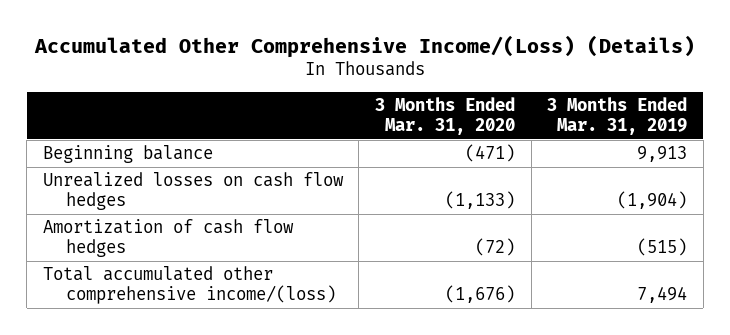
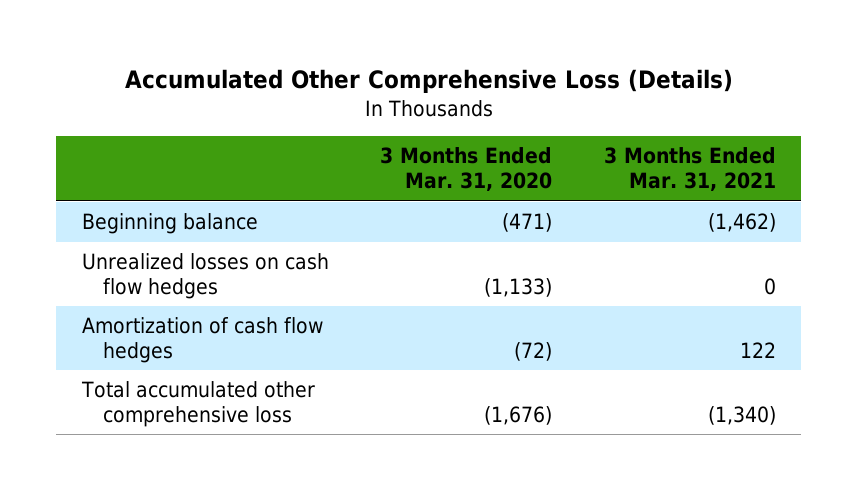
- Accumulated Other Comprehensive Income/(Loss) (Details)
+ Accumulated Other Comprehensive Loss (Details)
- | 3 Months Ended Mar. 31, 2020 | 3 Months Ended Mar. 31, 2019
+ | 3 Months Ended Mar. 31, 2020 | 3 Months Ended Mar. 31, 2021
- Total accumulated other comprehensive income/(loss) | (1,676) | 7,494
+ Total accumulated other comprehensive loss | (1,676) | (1,340)

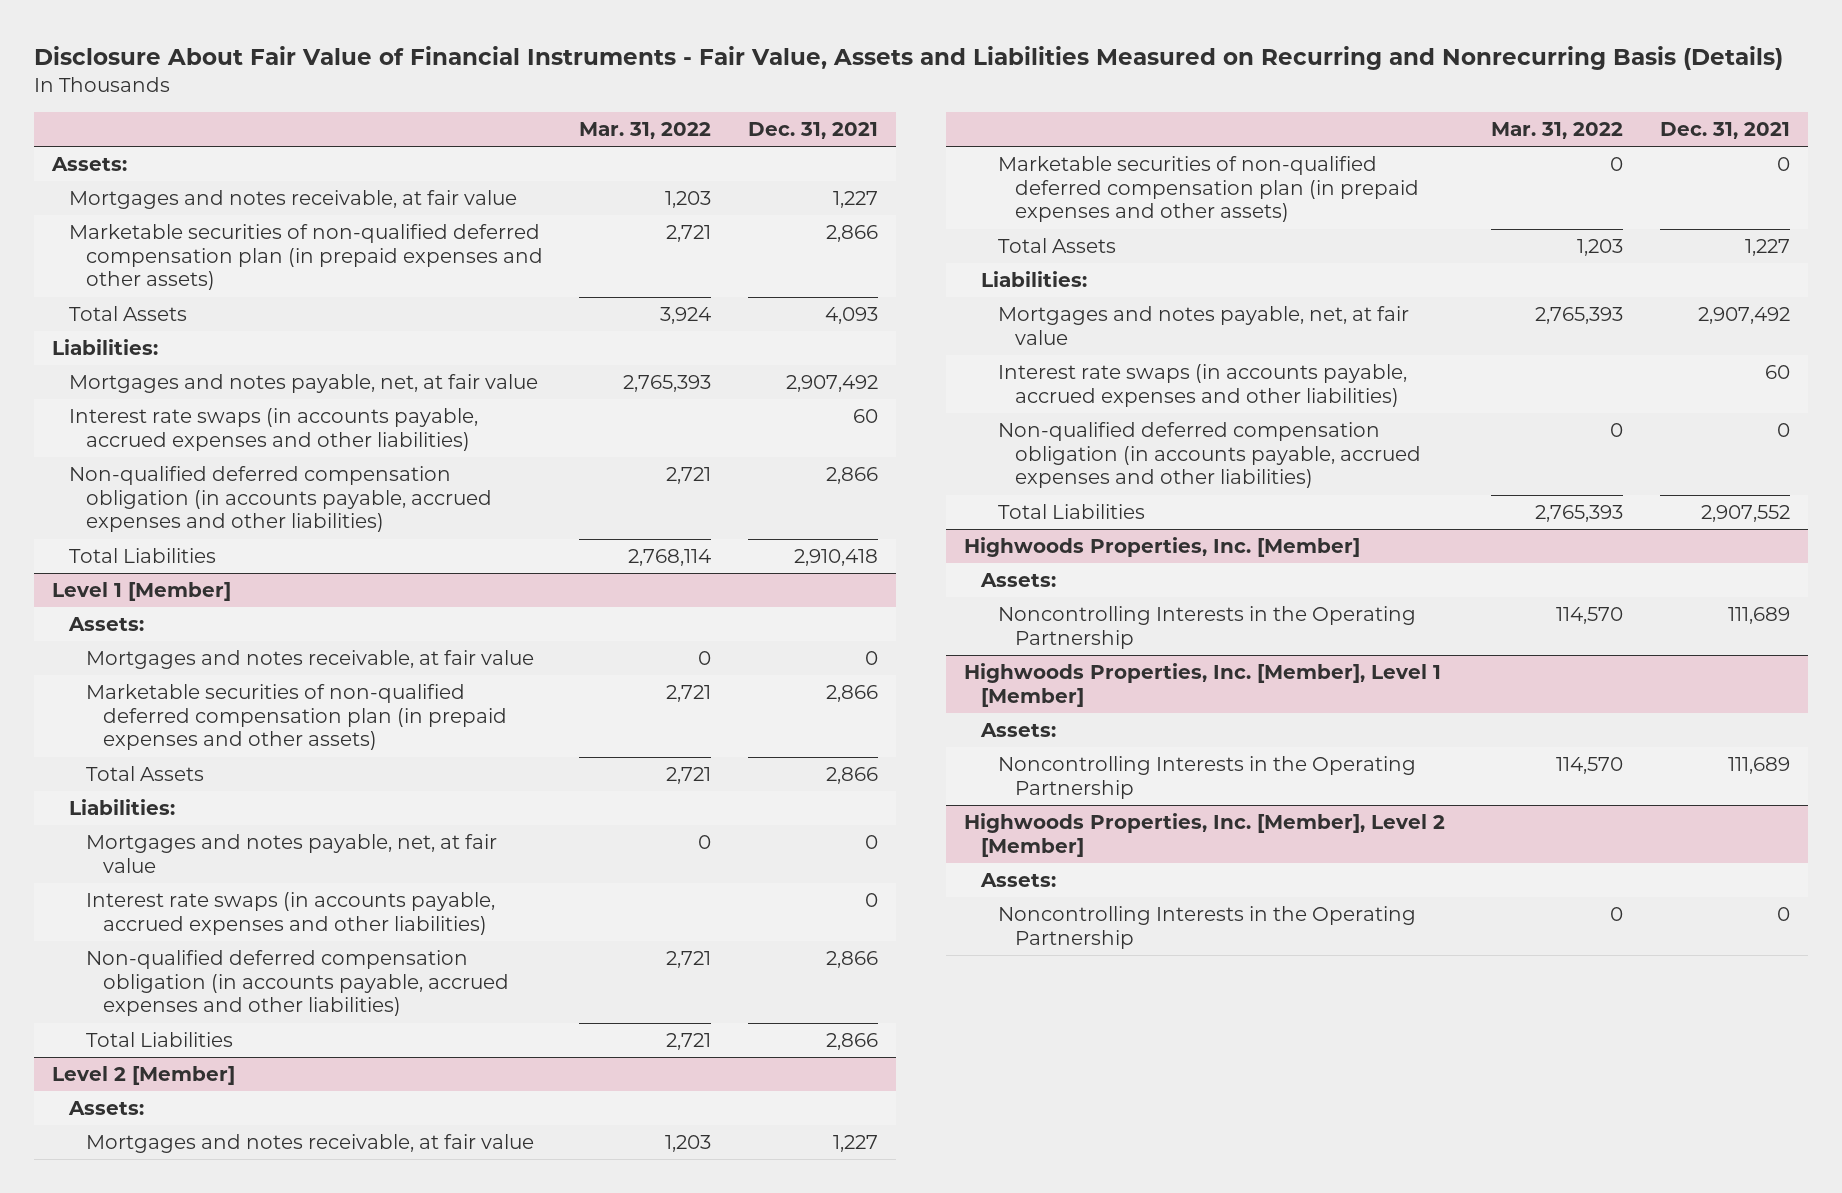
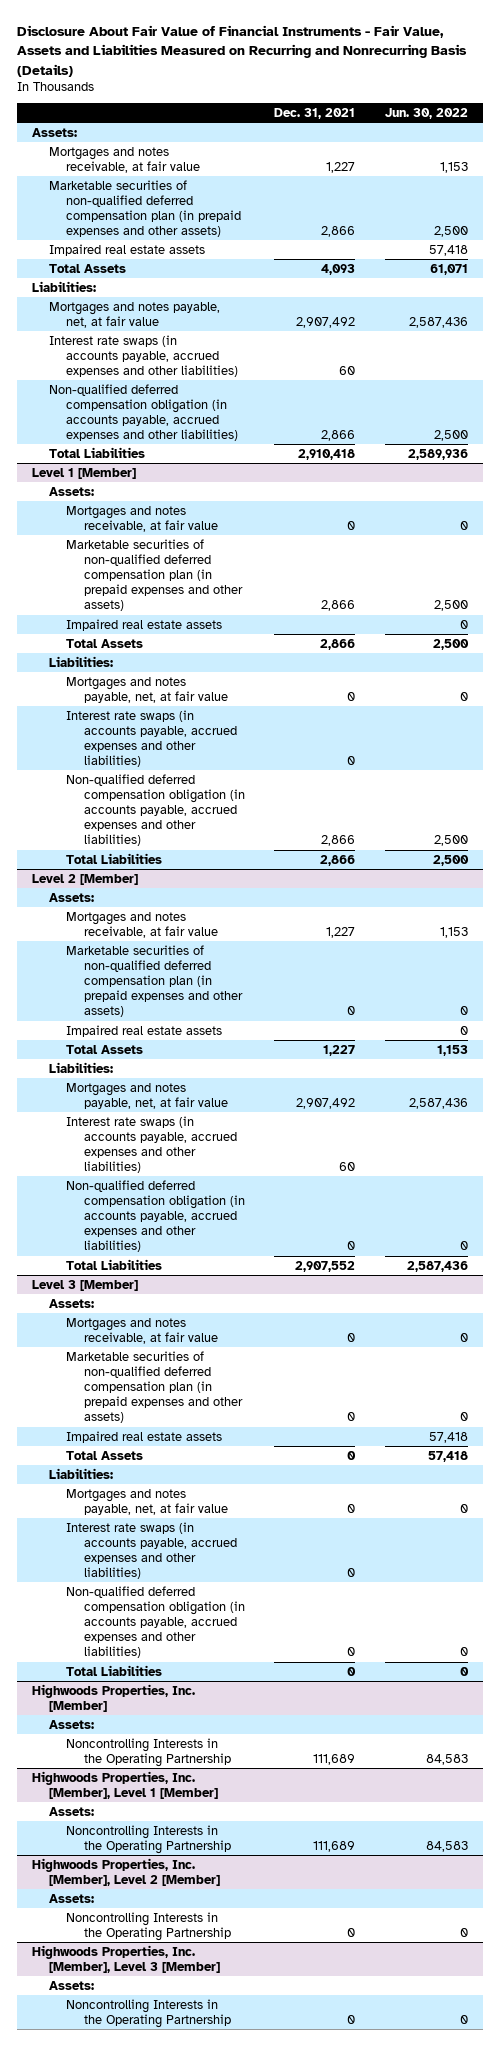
- | Mar. 31, 2022 | Dec. 31, 2021
+ | Dec. 31, 2021 | Jun. 30, 2022
+ Impaired real estate assets | | 57,418
@ Level 1 [Member]
+ Impaired real estate assets | | 0
@ Level 2 [Member]
+ Impaired real estate assets | | 0
+ Level 3 [Member]
+ Assets:
+ Mortgages and notes receivable, at fair value | 0 | 0
+ Marketable securities of non-qualified deferred compensation plan (in prepaid expenses and other assets) | 0 | 0
+ Impaired real estate assets | | 57,418
+ Total Assets | 0 | 57,418
+ Liabilities:
+ Mortgages and notes payable, net, at fair value | 0 | 0
+ Interest rate swaps (in accounts payable, accrued expenses and other liabilities) | 0 |
+ Non-qualified deferred compensation obligation (in accounts payable, accrued expenses and other liabilities) | 0 | 0
+ Total Liabilities | 0 | 0
+ Highwoods Properties, Inc. [Member], Level 3 [Member]
+ Assets:
+ Noncontrolling Interests in the Operating Partnership | 0 | 0

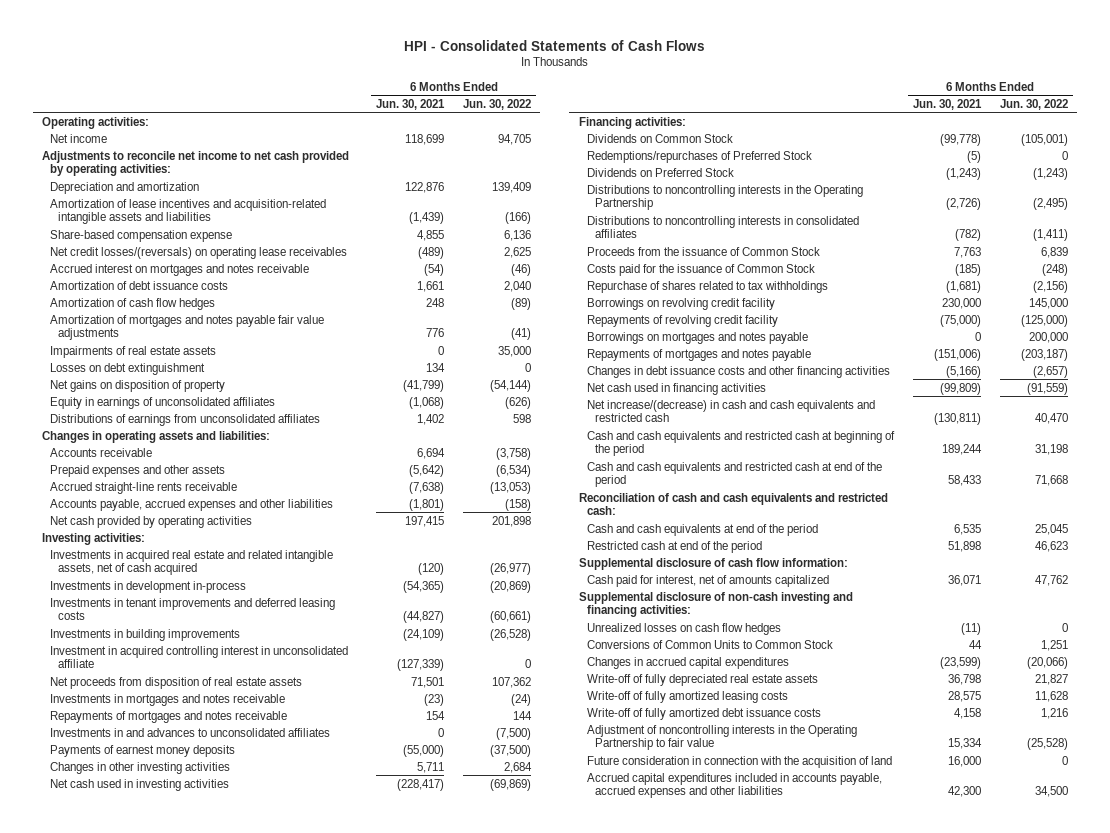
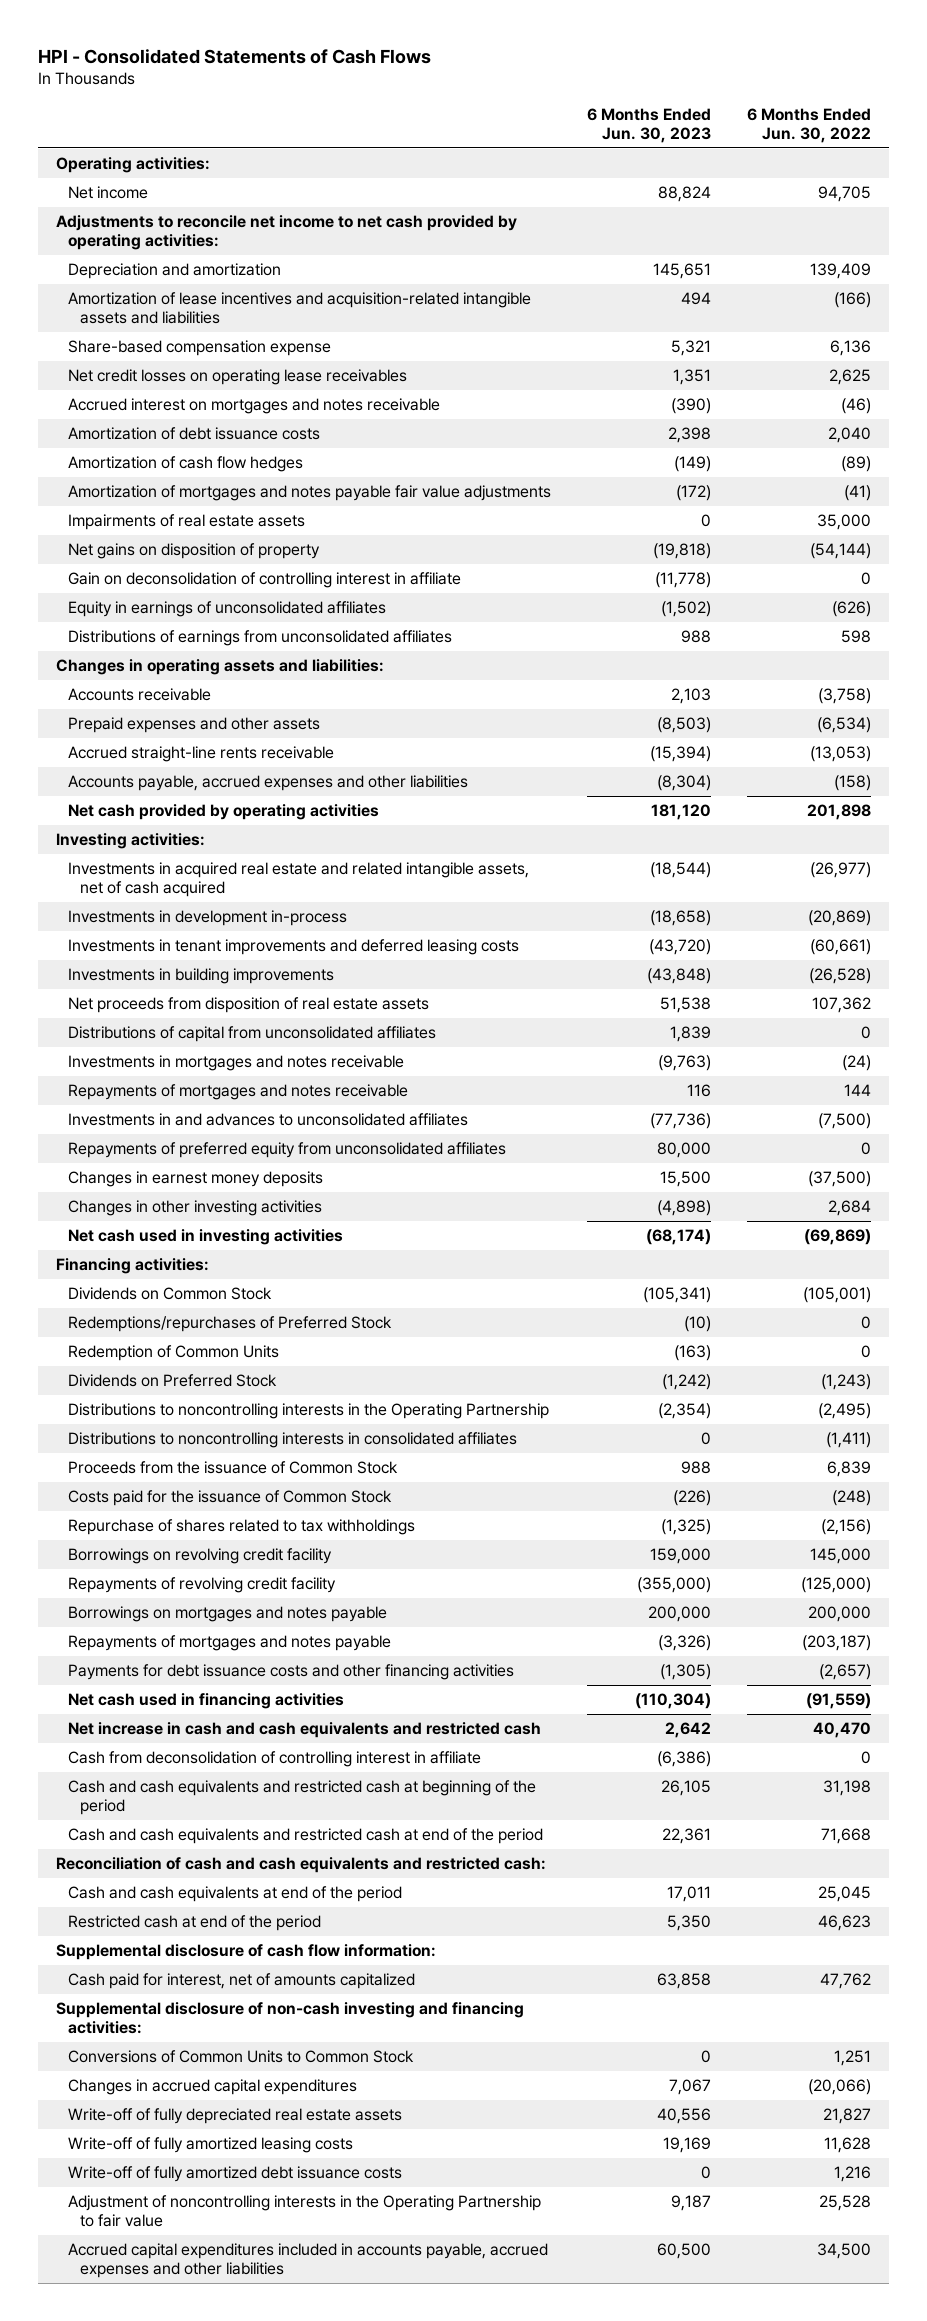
- | 6 Months Ended Jun. 30, 2021 | 6 Months Ended Jun. 30, 2022
+ | 6 Months Ended Jun. 30, 2023 | 6 Months Ended Jun. 30, 2022
- Net credit losses/(reversals) on operating lease receivables | (489) | 2,625
+ Net credit losses on operating lease receivables | 1,351 | 2,625
- Losses on debt extinguishment | 134 | 0
+ Gain on deconsolidation of controlling interest in affiliate | (11,778) | 0
- Investment in acquired controlling interest in unconsolidated affiliate | (127,339) | 0
+ Distributions of capital from unconsolidated affiliates | 1,839 | 0
- Payments of earnest money deposits | (55,000) | (37,500)
+ Repayments of preferred equity from unconsolidated affiliates | 80,000 | 0
+ Changes in earnest money deposits | 15,500 | (37,500)
+ Redemption of Common Units | (163) | 0
- Changes in debt issuance costs and other financing activities | (5,166) | (2,657)
+ Payments for debt issuance costs and other financing activities | (1,305) | (2,657)
- Net increase/(decrease) in cash and cash equivalents and restricted cash | (130,811) | 40,470
+ Net increase in cash and cash equivalents and restricted cash | 2,642 | 40,470
+ Cash from deconsolidation of controlling interest in affiliate | (6,386) | 0
- Unrealized losses on cash flow hedges | (11) | 0
- Adjustment of noncontrolling interests in the Operating Partnership to fair value | 15,334 | (25,528)
- Future consideration in connection with the acquisition of land | 16,000 | 0
+ Adjustment of noncontrolling interests in the Operating Partnership to fair value | 9,187 | 25,528

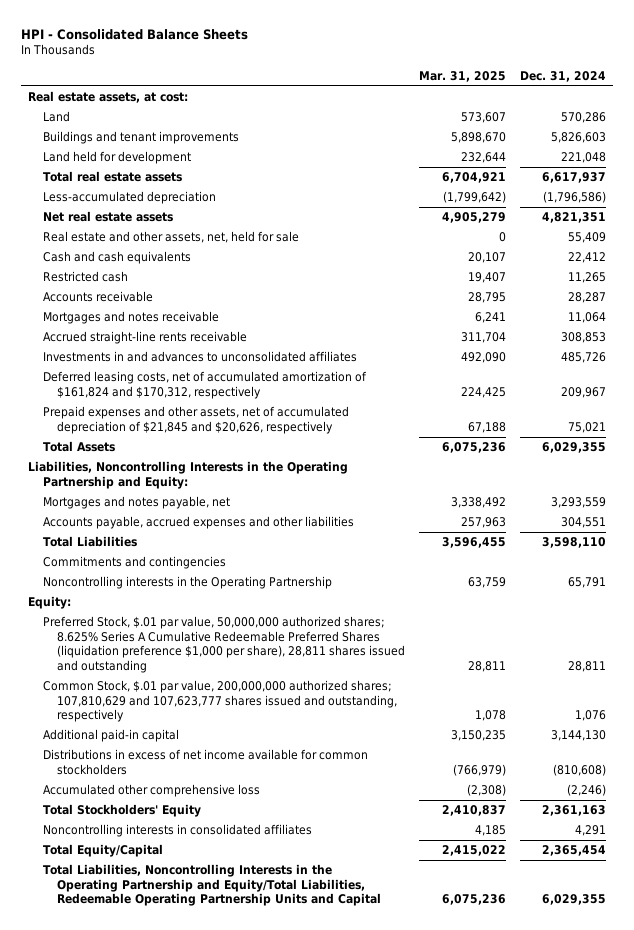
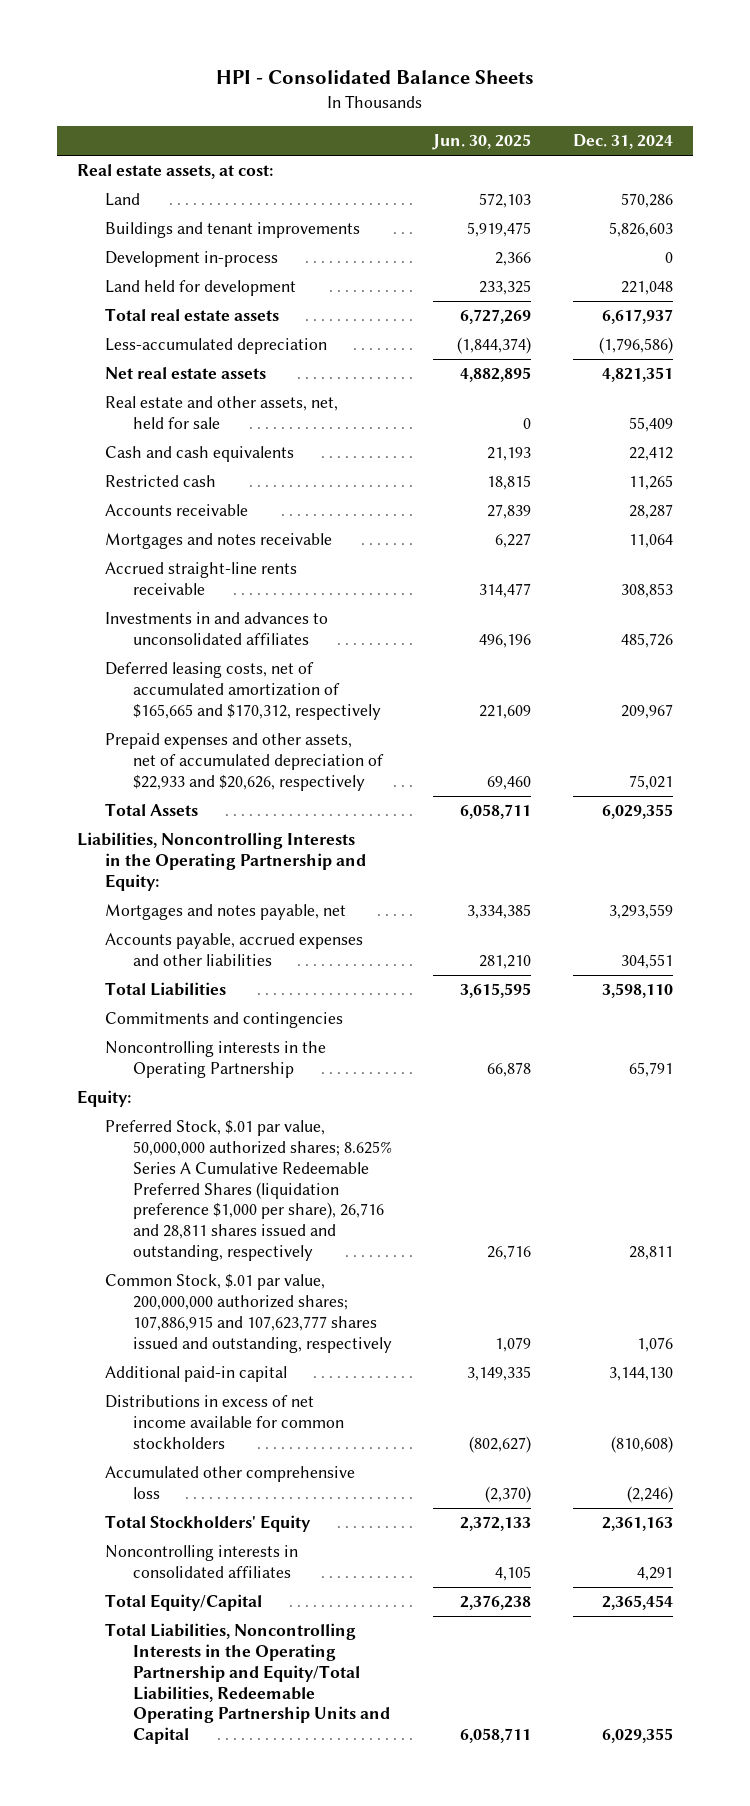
- | Mar. 31, 2025 | Dec. 31, 2024
+ | Jun. 30, 2025 | Dec. 31, 2024
+ Development in-process | 2,366 | 0
- Deferred leasing costs, net of accumulated amortization of $161,824 and $170,312, respectively | 224,425 | 209,967
- Prepaid expenses and other assets, net of accumulated depreciation of $21,845 and $20,626, respectively | 67,188 | 75,021
+ Deferred leasing costs, net of accumulated amortization of $165,665 and $170,312, respectively | 221,609 | 209,967
+ Prepaid expenses and other assets, net of accumulated depreciation of $22,933 and $20,626, respectively | 69,460 | 75,021
- Preferred Stock, $.01 par value, 50,000,000 authorized shares; 8.625% Series A Cumulative Redeemable Preferred Shares (liquidation preference $1,000 per share), 28,811 shares issued and outstanding | 28,811 | 28,811
- Common Stock, $.01 par value, 200,000,000 authorized shares; 107,810,629 and 107,623,777 shares issued and outstanding, respectively | 1,078 | 1,076
+ Preferred Stock, $.01 par value, 50,000,000 authorized shares; 8.625% Series A Cumulative Redeemable Preferred Shares (liquidation preference $1,000 per share), 26,716 and 28,811 shares issued and outstanding, respectively | 26,716 | 28,811
+ Common Stock, $.01 par value, 200,000,000 authorized shares; 107,886,915 and 107,623,777 shares issued and outstanding, respectively | 1,079 | 1,076

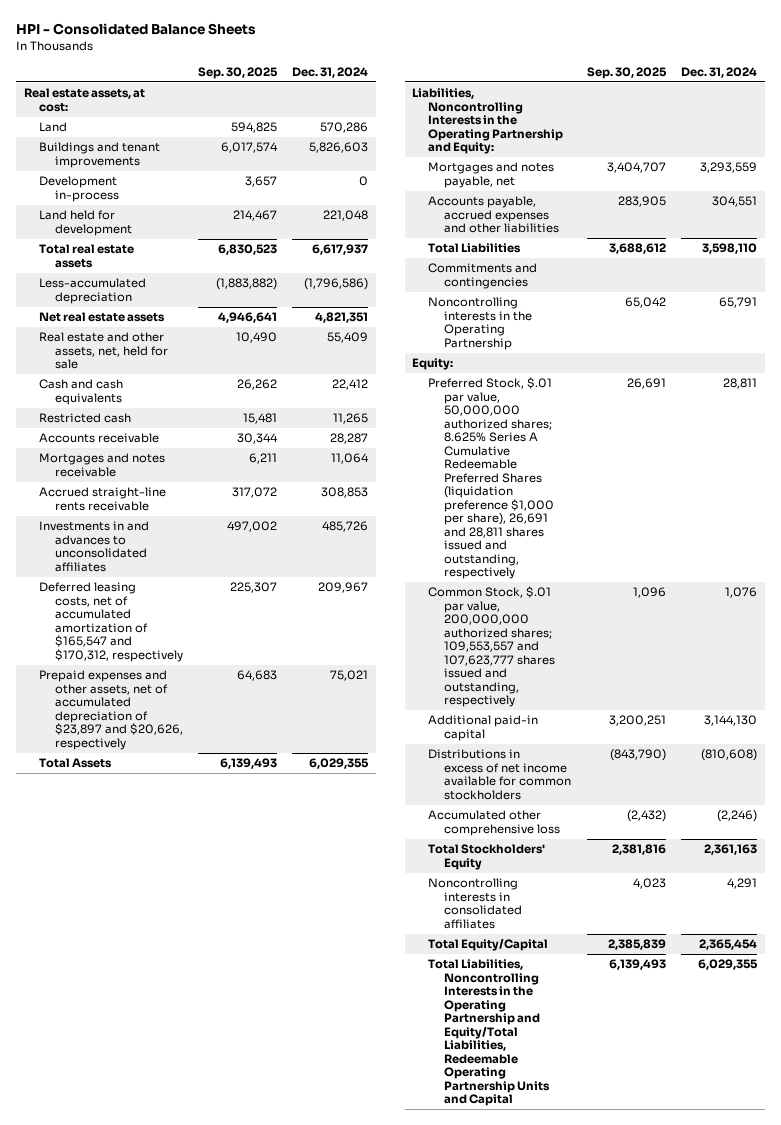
- | Jun. 30, 2025 | Dec. 31, 2024
+ | Sep. 30, 2025 | Dec. 31, 2024
- Deferred leasing costs, net of accumulated amortization of $165,665 and $170,312, respectively | 221,609 | 209,967
- Prepaid expenses and other assets, net of accumulated depreciation of $22,933 and $20,626, respectively | 69,460 | 75,021
+ Deferred leasing costs, net of accumulated amortization of $165,547 and $170,312, respectively | 225,307 | 209,967
+ Prepaid expenses and other assets, net of accumulated depreciation of $23,897 and $20,626, respectively | 64,683 | 75,021
- Preferred Stock, $.01 par value, 50,000,000 authorized shares; 8.625% Series A Cumulative Redeemable Preferred Shares (liquidation preference $1,000 per share), 26,716 and 28,811 shares issued and outstanding, respectively | 26,716 | 28,811
- Common Stock, $.01 par value, 200,000,000 authorized shares; 107,886,915 and 107,623,777 shares issued and outstanding, respectively | 1,079 | 1,076
+ Preferred Stock, $.01 par value, 50,000,000 authorized shares; 8.625% Series A Cumulative Redeemable Preferred Shares (liquidation preference $1,000 per share), 26,691 and 28,811 shares issued and outstanding, respectively | 26,691 | 28,811
+ Common Stock, $.01 par value, 200,000,000 authorized shares; 109,553,557 and 107,623,777 shares issued and outstanding, respectively | 1,096 | 1,076

